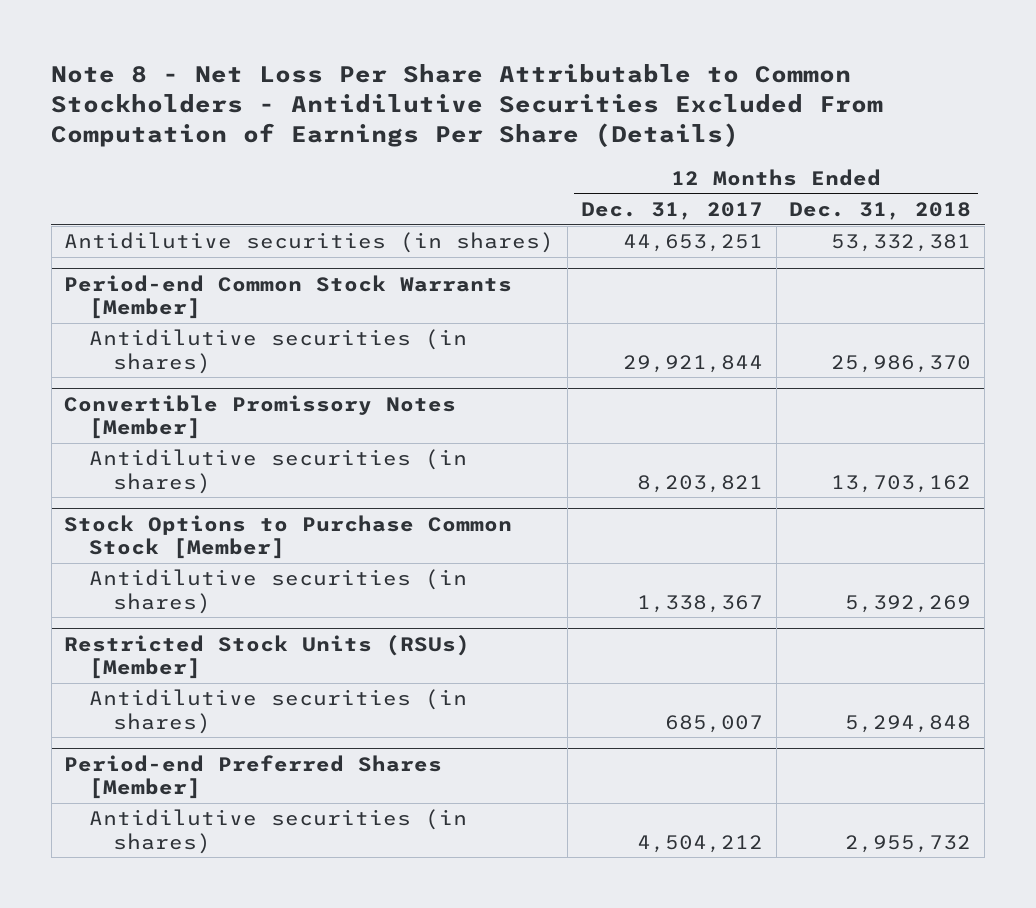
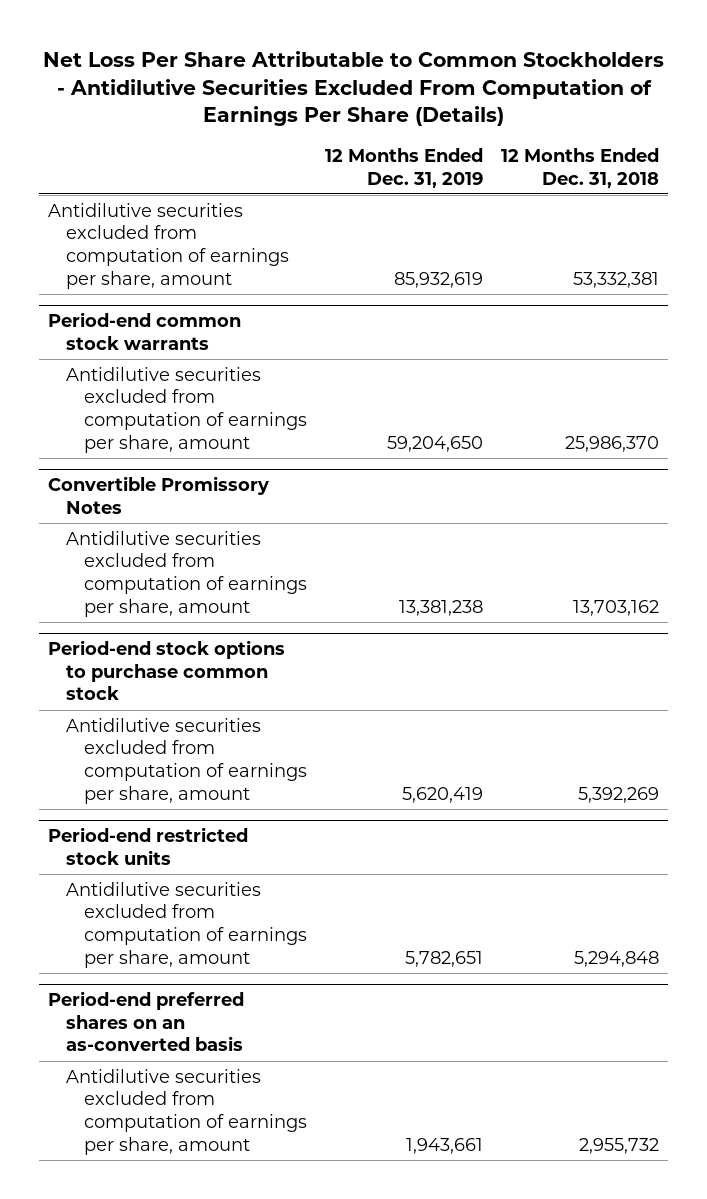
- Note 8 - Net Loss Per Share Attributable to Common Stockholders - Antidilutive Securities Excluded From Computation of Earnings Per Share (Details)
+ Net Loss Per Share Attributable to Common Stockholders - Antidilutive Securities Excluded From Computation of Earnings Per Share (Details)
- | 12 Months Ended Dec. 31, 2017 | 12 Months Ended Dec. 31, 2018
+ | 12 Months Ended Dec. 31, 2019 | 12 Months Ended Dec. 31, 2018
- Antidilutive securities (in shares) | 44,653,251 | 53,332,381
- Period-end Common Stock Warrants [Member]
- Antidilutive securities (in shares) | 29,921,844 | 25,986,370
- Convertible Promissory Notes [Member]
- Antidilutive securities (in shares) | 8,203,821 | 13,703,162
- Stock Options to Purchase Common Stock [Member]
- Antidilutive securities (in shares) | 1,338,367 | 5,392,269
- Restricted Stock Units (RSUs) [Member]
- Antidilutive securities (in shares) | 685,007 | 5,294,848
- Period-end Preferred Shares [Member]
- Antidilutive securities (in shares) | 4,504,212 | 2,955,732
+ Antidilutive securities excluded from computation of earnings per share, amount | 85,932,619 | 53,332,381
+ Period-end common stock warrants
+ Antidilutive securities excluded from computation of earnings per share, amount | 59,204,650 | 25,986,370
+ Convertible Promissory Notes
+ Antidilutive securities excluded from computation of earnings per share, amount | 13,381,238 | 13,703,162
+ Period-end stock options to purchase common stock
+ Antidilutive securities excluded from computation of earnings per share, amount | 5,620,419 | 5,392,269
+ Period-end restricted stock units
+ Antidilutive securities excluded from computation of earnings per share, amount | 5,782,651 | 5,294,848
+ Period-end preferred shares on an as-converted basis
+ Antidilutive securities excluded from computation of earnings per share, amount | 1,943,661 | 2,955,732

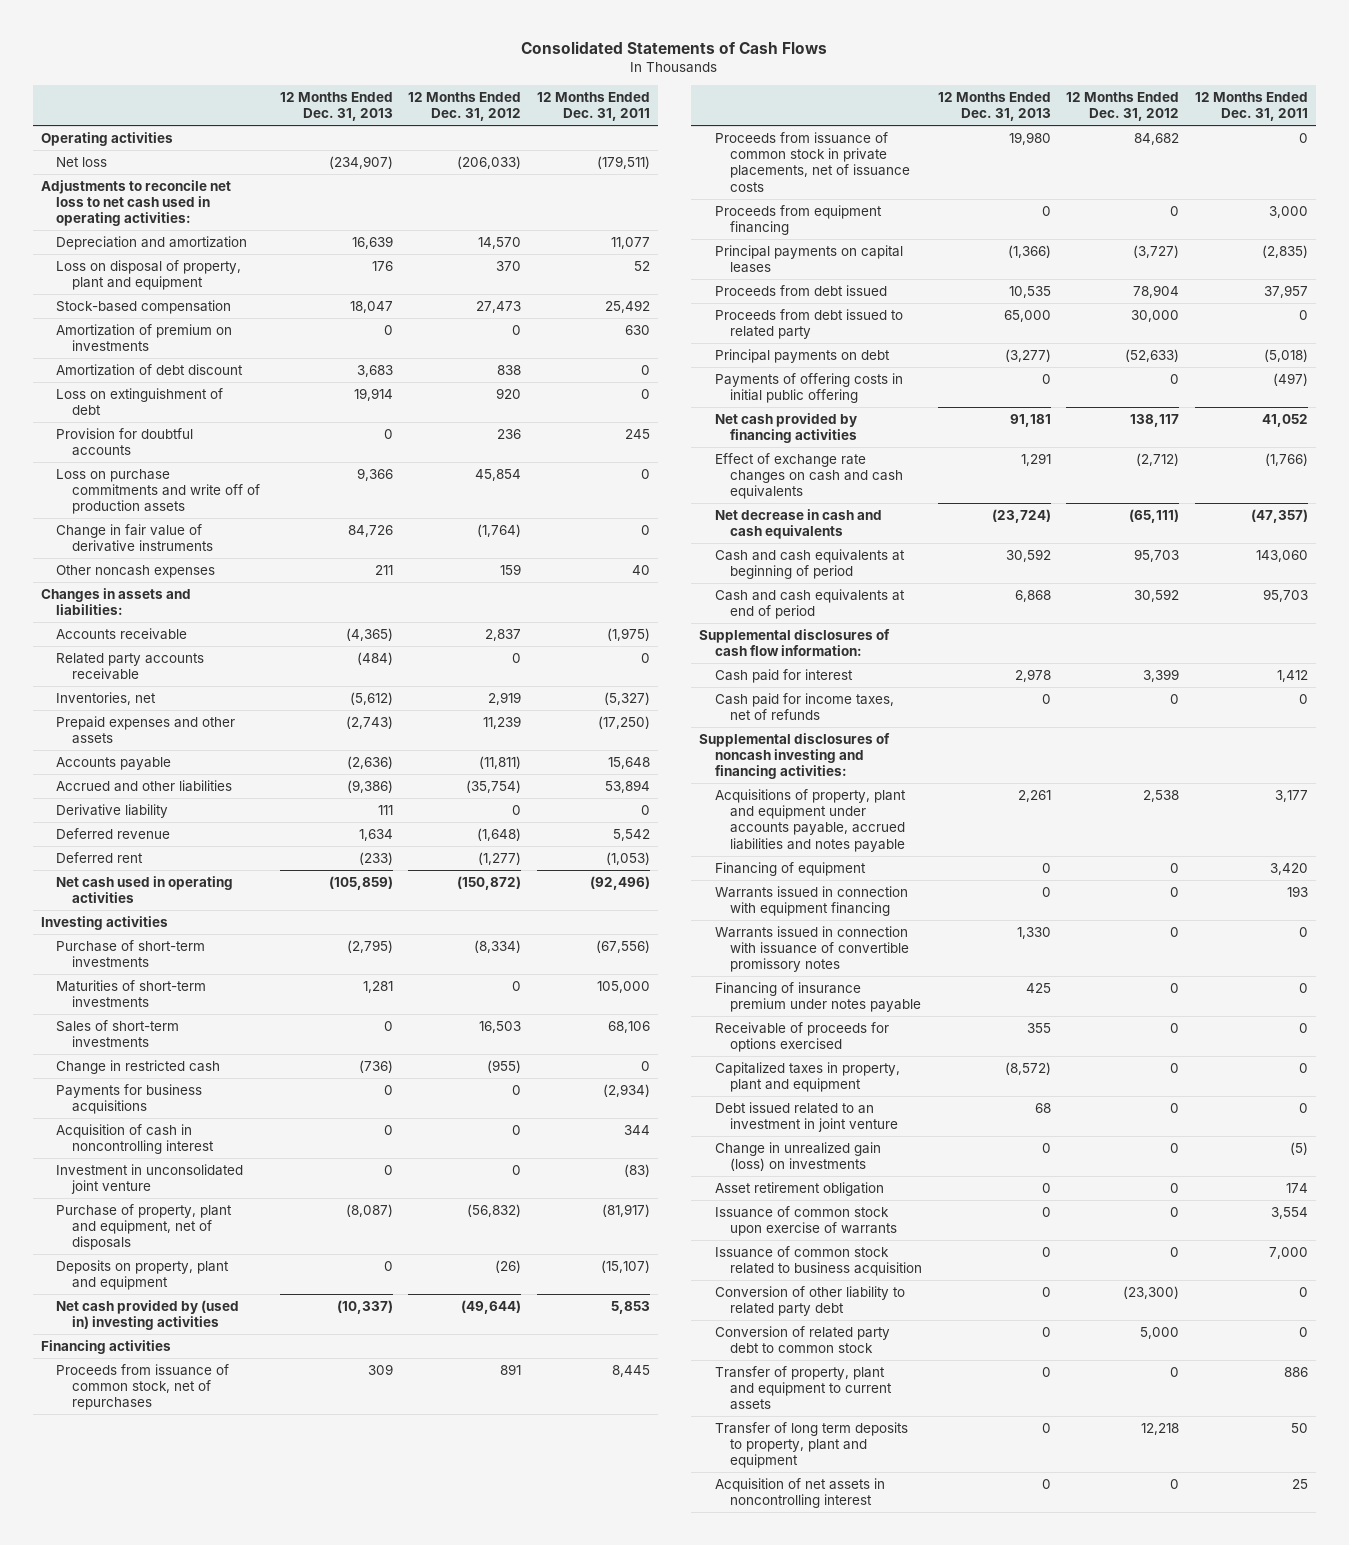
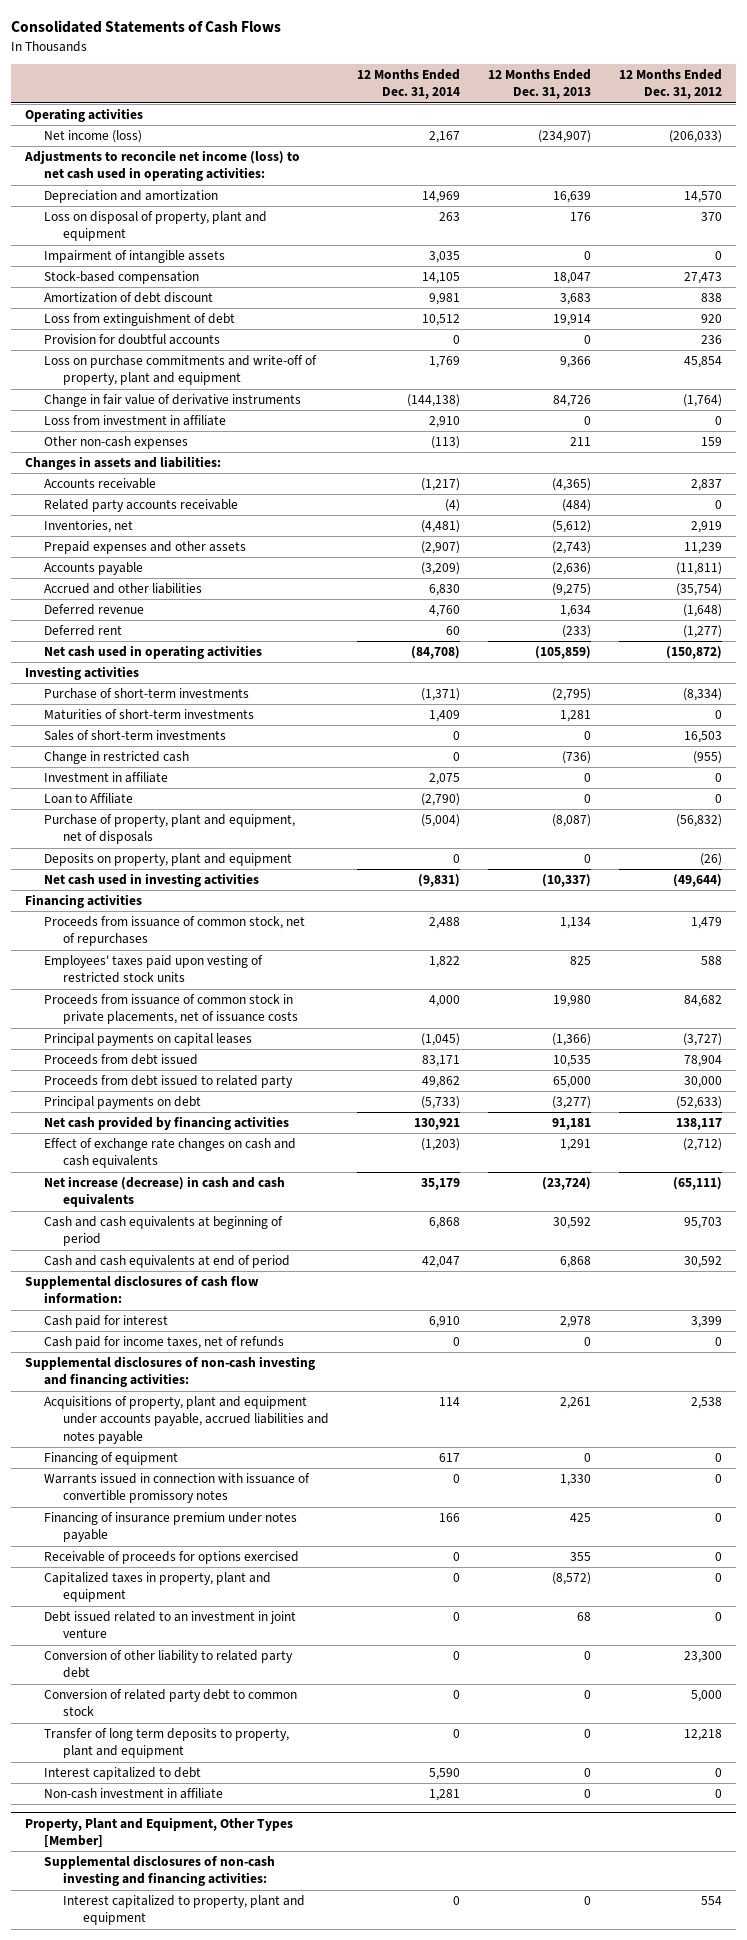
- | 12 Months Ended Dec. 31, 2013 | 12 Months Ended Dec. 31, 2012 | 12 Months Ended Dec. 31, 2011
+ | 12 Months Ended Dec. 31, 2014 | 12 Months Ended Dec. 31, 2013 | 12 Months Ended Dec. 31, 2012
- Net loss | (234,907) | (206,033) | (179,511)
- Adjustments to reconcile net loss to net cash used in operating activities:
+ Net income (loss) | 2,167 | (234,907) | (206,033)
+ Adjustments to reconcile net income (loss) to net cash used in operating activities:
+ Impairment of intangible assets | 3,035 | 0 | 0
- Amortization of premium on investments | 0 | 0 | 630
- Loss on extinguishment of debt | 19,914 | 920 | 0
+ Loss from extinguishment of debt | 10,512 | 19,914 | 920
- Loss on purchase commitments and write off of production assets | 9,366 | 45,854 | 0
+ Loss on purchase commitments and write-off of property, plant and equipment | 1,769 | 9,366 | 45,854
- Other noncash expenses | 211 | 159 | 40
+ Loss from investment in affiliate | 2,910 | 0 | 0
+ Other non-cash expenses | (113) | 211 | 159
- Accrued and other liabilities | (9,386) | (35,754) | 53,894
- Derivative liability | 111 | 0 | 0
+ Accrued and other liabilities | 6,830 | (9,275) | (35,754)
- Payments for business acquisitions | 0 | 0 | (2,934)
- Acquisition of cash in noncontrolling interest | 0 | 0 | 344
- Investment in unconsolidated joint venture | 0 | 0 | (83)
+ Investment in affiliate | 2,075 | 0 | 0
+ Loan to Affiliate | (2,790) | 0 | 0
- Net cash provided by (used in) investing activities | (10,337) | (49,644) | 5,853
+ Net cash used in investing activities | (9,831) | (10,337) | (49,644)
- Proceeds from issuance of common stock, net of repurchases | 309 | 891 | 8,445
+ Proceeds from issuance of common stock, net of repurchases | 2,488 | 1,134 | 1,479
+ Employees' taxes paid upon vesting of restricted stock units | 1,822 | 825 | 588
- Proceeds from equipment financing | 0 | 0 | 3,000
- Payments of offering costs in initial public offering | 0 | 0 | (497)
- Net decrease in cash and cash equivalents | (23,724) | (65,111) | (47,357)
+ Net increase (decrease) in cash and cash equivalents | 35,179 | (23,724) | (65,111)
- Supplemental disclosures of noncash investing and financing activities:
+ Supplemental disclosures of non-cash investing and financing activities:
- Warrants issued in connection with equipment financing | 0 | 0 | 193
- Change in unrealized gain (loss) on investments | 0 | 0 | (5)
- Asset retirement obligation | 0 | 0 | 174
- Issuance of common stock upon exercise of warrants | 0 | 0 | 3,554
- Issuance of common stock related to business acquisition | 0 | 0 | 7,000
- Conversion of other liability to related party debt | 0 | (23,300) | 0
+ Conversion of other liability to related party debt | 0 | 0 | 23,300
- Transfer of property, plant and equipment to current assets | 0 | 0 | 886
- Acquisition of net assets in noncontrolling interest | 0 | 0 | 25
+ Interest capitalized to debt | 5,590 | 0 | 0
+ Non-cash investment in affiliate | 1,281 | 0 | 0
+ Property, Plant and Equipment, Other Types [Member]
+ Supplemental disclosures of non-cash investing and financing activities:
+ Interest capitalized to property, plant and equipment | 0 | 0 | 554

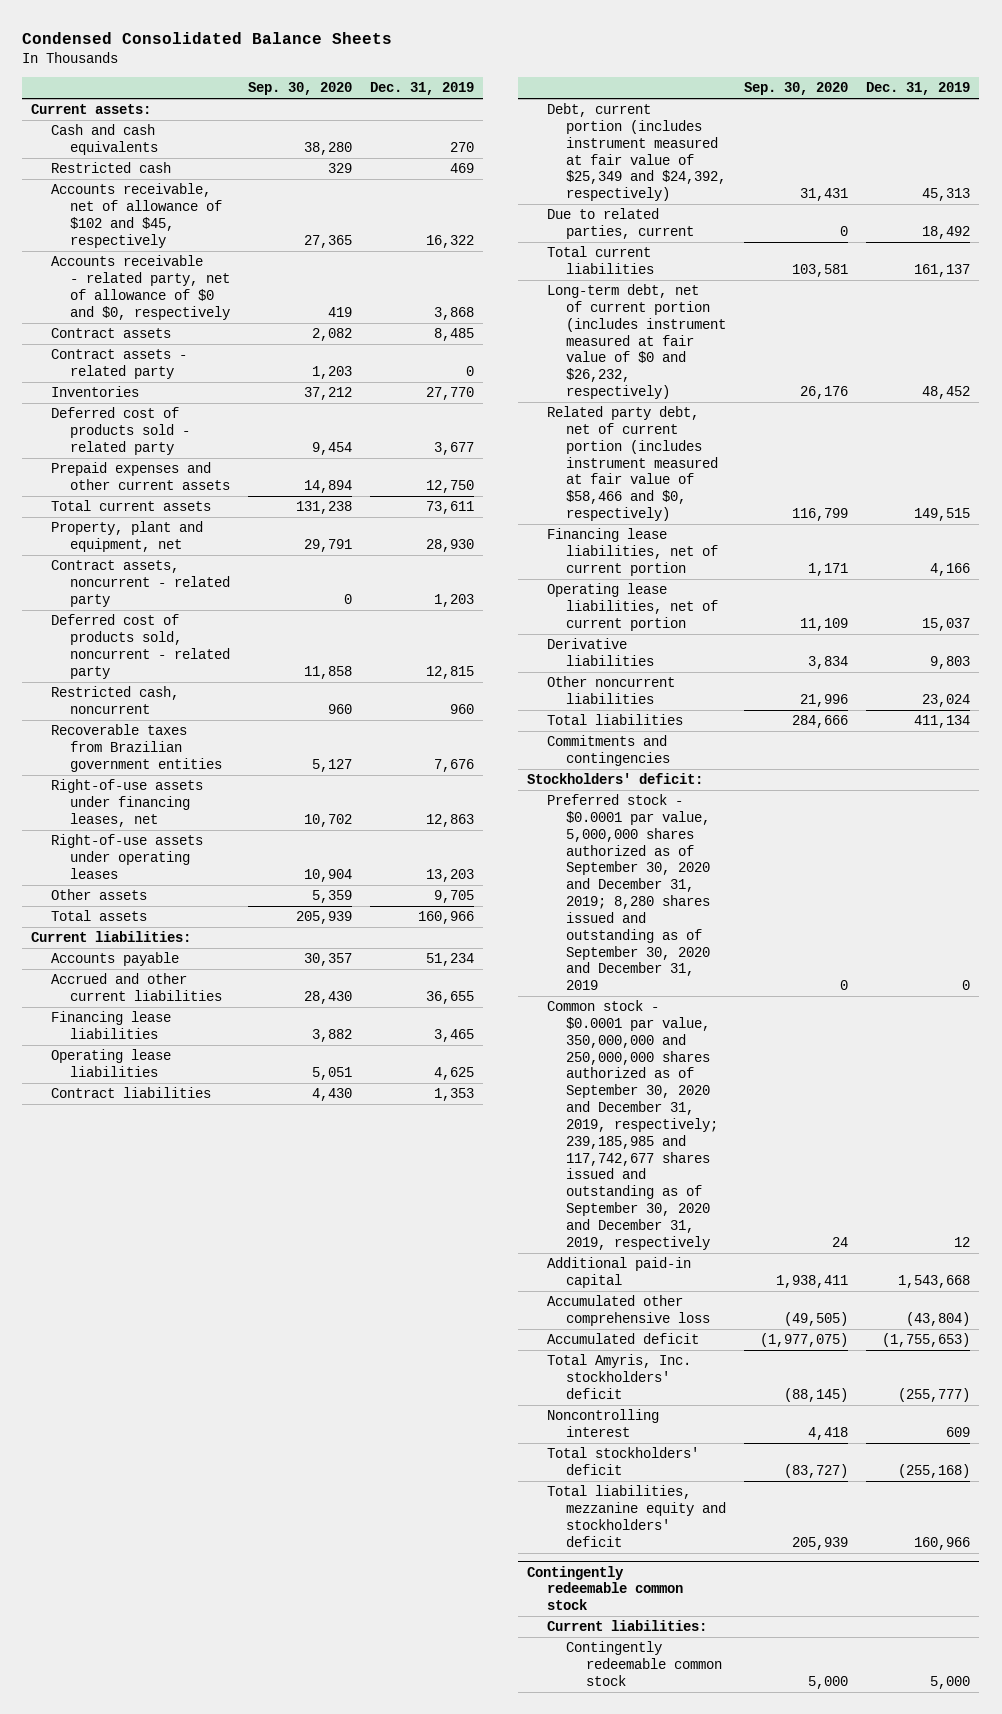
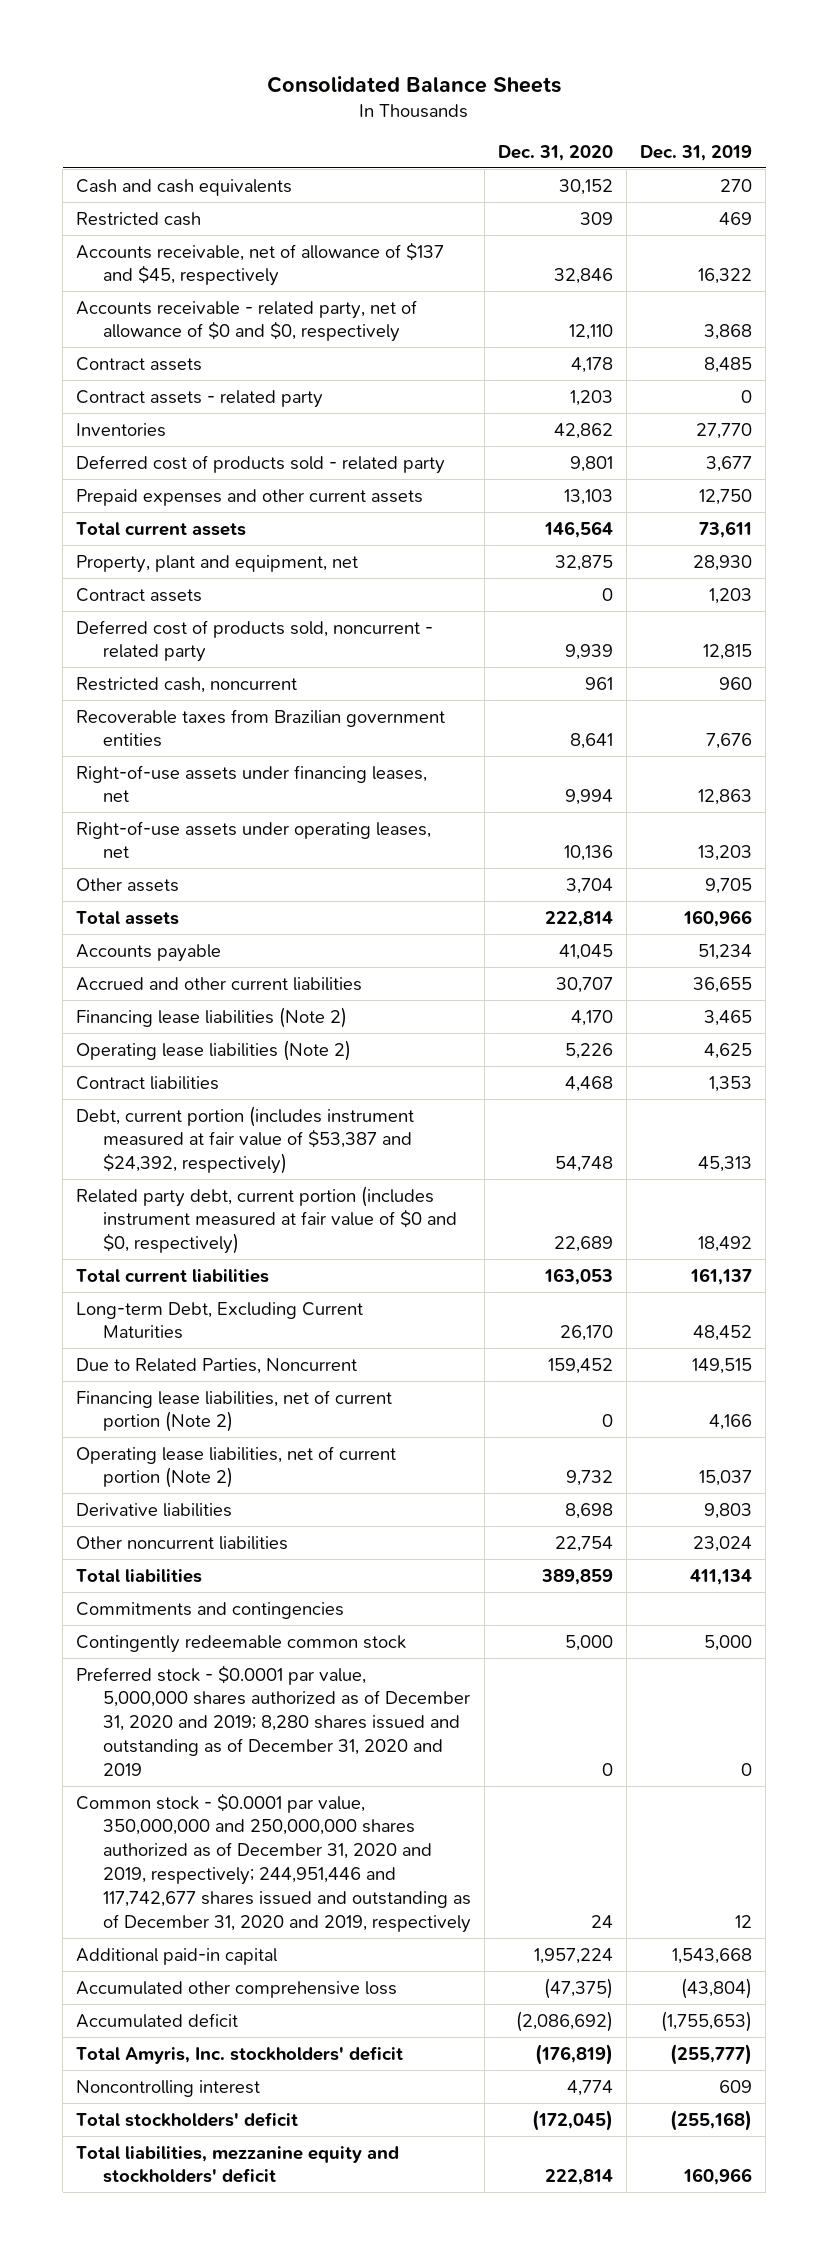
- Condensed Consolidated Balance Sheets
+ Consolidated Balance Sheets
- | Sep. 30, 2020 | Dec. 31, 2019
+ | Dec. 31, 2020 | Dec. 31, 2019
- Current assets:
- Accounts receivable, net of allowance of $102 and $45, respectively | 27,365 | 16,322
+ Accounts receivable, net of allowance of $137 and $45, respectively | 32,846 | 16,322
- Contract assets, noncurrent - related party | 0 | 1,203
+ Contract assets | 0 | 1,203
- Right-of-use assets under operating leases | 10,904 | 13,203
+ Right-of-use assets under operating leases, net | 10,136 | 13,203
- Current liabilities:
- Financing lease liabilities | 3,882 | 3,465
- Operating lease liabilities | 5,051 | 4,625
+ Financing lease liabilities (Note 2) | 4,170 | 3,465
+ Operating lease liabilities (Note 2) | 5,226 | 4,625
- Debt, current portion (includes instrument measured at fair value of $25,349 and $24,392, respectively) | 31,431 | 45,313
- Due to related parties, current | 0 | 18,492
+ Debt, current portion (includes instrument measured at fair value of $53,387 and $24,392, respectively) | 54,748 | 45,313
+ Related party debt, current portion (includes instrument measured at fair value of $0 and $0, respectively) | 22,689 | 18,492
- Long-term debt, net of current portion (includes instrument measured at fair value of $0 and $26,232, respectively) | 26,176 | 48,452
- Related party debt, net of current portion (includes instrument measured at fair value of $58,466 and $0, respectively) | 116,799 | 149,515
- Financing lease liabilities, net of current portion | 1,171 | 4,166
- Operating lease liabilities, net of current portion | 11,109 | 15,037
+ Long-term Debt, Excluding Current Maturities | 26,170 | 48,452
+ Due to Related Parties, Noncurrent | 159,452 | 149,515
+ Financing lease liabilities, net of current portion (Note 2) | 0 | 4,166
+ Operating lease liabilities, net of current portion (Note 2) | 9,732 | 15,037
- Stockholders' deficit:
- Preferred stock - $0.0001 par value, 5,000,000 shares authorized as of September 30, 2020 and December 31, 2019; 8,280 shares issued and outstanding as of September 30, 2020 and December 31, 2019 | 0 | 0
- Common stock - $0.0001 par value, 350,000,000 and 250,000,000 shares authorized as of September 30, 2020 and December 31, 2019, respectively; 239,185,985 and 117,742,677 shares issued and outstanding as of September 30, 2020 and December 31, 2019, respectively | 24 | 12
+ Contingently redeemable common stock | 5,000 | 5,000
+ Preferred stock - $0.0001 par value, 5,000,000 shares authorized as of December 31, 2020 and 2019; 8,280 shares issued and outstanding as of December 31, 2020 and 2019 | 0 | 0
+ Common stock - $0.0001 par value, 350,000,000 and 250,000,000 shares authorized as of December 31, 2020 and 2019, respectively; 244,951,446 and 117,742,677 shares issued and outstanding as of December 31, 2020 and 2019, respectively | 24 | 12
- Contingently redeemable common stock
- Current liabilities:
- Contingently redeemable common stock | 5,000 | 5,000

